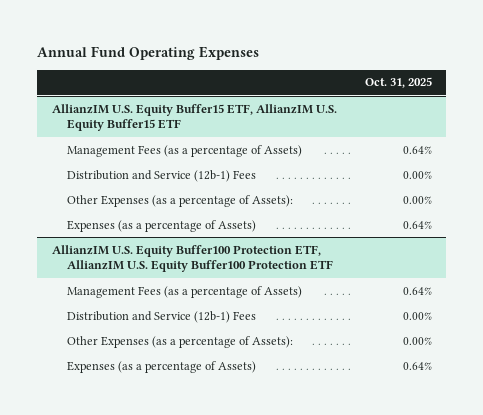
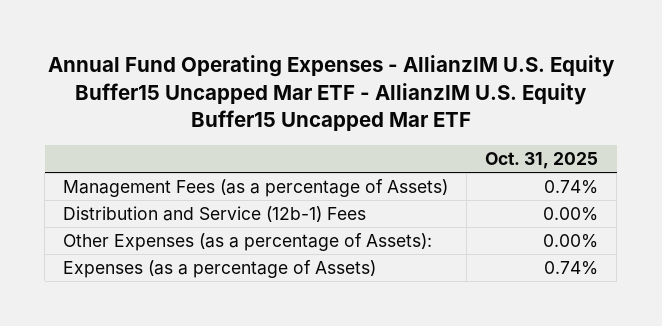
- Annual Fund Operating Expenses
+ Annual Fund Operating Expenses - AllianzIM U.S. Equity Buffer15 Uncapped Mar ETF - AllianzIM U.S. Equity Buffer15 Uncapped Mar ETF
- AllianzIM U.S. Equity Buffer15 ETF, AllianzIM U.S. Equity Buffer15 ETF
- Management Fees (as a percentage of Assets) | 0.64%
- Distribution and Service (12b-1) Fees | 0.00%
- Other Expenses (as a percentage of Assets): | 0.00%
- Expenses (as a percentage of Assets) | 0.64%
- AllianzIM U.S. Equity Buffer100 Protection ETF, AllianzIM U.S. Equity Buffer100 Protection ETF
- Management Fees (as a percentage of Assets) | 0.64%
+ Management Fees (as a percentage of Assets) | 0.74%
- Expenses (as a percentage of Assets) | 0.64%
+ Expenses (as a percentage of Assets) | 0.74%

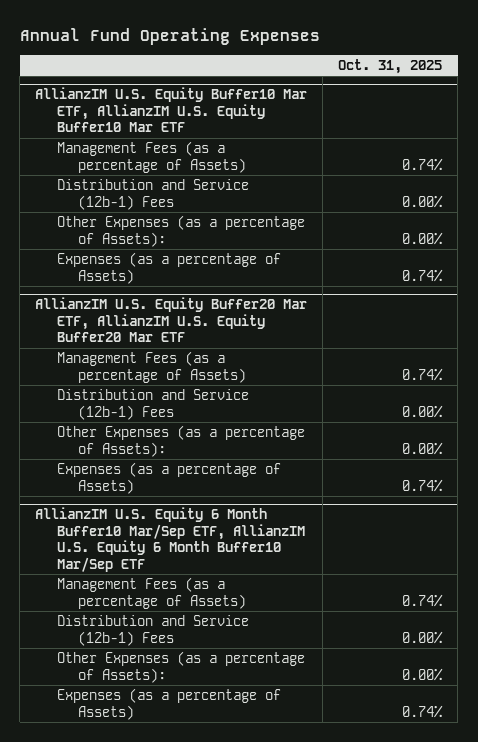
- Annual Fund Operating Expenses - AllianzIM U.S. Equity Buffer15 Uncapped Mar ETF - AllianzIM U.S. Equity Buffer15 Uncapped Mar ETF
+ Annual Fund Operating Expenses
+ AllianzIM U.S. Equity Buffer10 Mar ETF, AllianzIM U.S. Equity Buffer10 Mar ETF
+ AllianzIM U.S. Equity Buffer20 Mar ETF, AllianzIM U.S. Equity Buffer20 Mar ETF
+ Management Fees (as a percentage of Assets) | 0.74%
+ Distribution and Service (12b-1) Fees | 0.00%
+ Other Expenses (as a percentage of Assets): | 0.00%
+ Expenses (as a percentage of Assets) | 0.74%
+ AllianzIM U.S. Equity 6 Month Buffer10 Mar/Sep ETF, AllianzIM U.S. Equity 6 Month Buffer10 Mar/Sep ETF
+ Management Fees (as a percentage of Assets) | 0.74%
+ Distribution and Service (12b-1) Fees | 0.00%
+ Other Expenses (as a percentage of Assets): | 0.00%
+ Expenses (as a percentage of Assets) | 0.74%

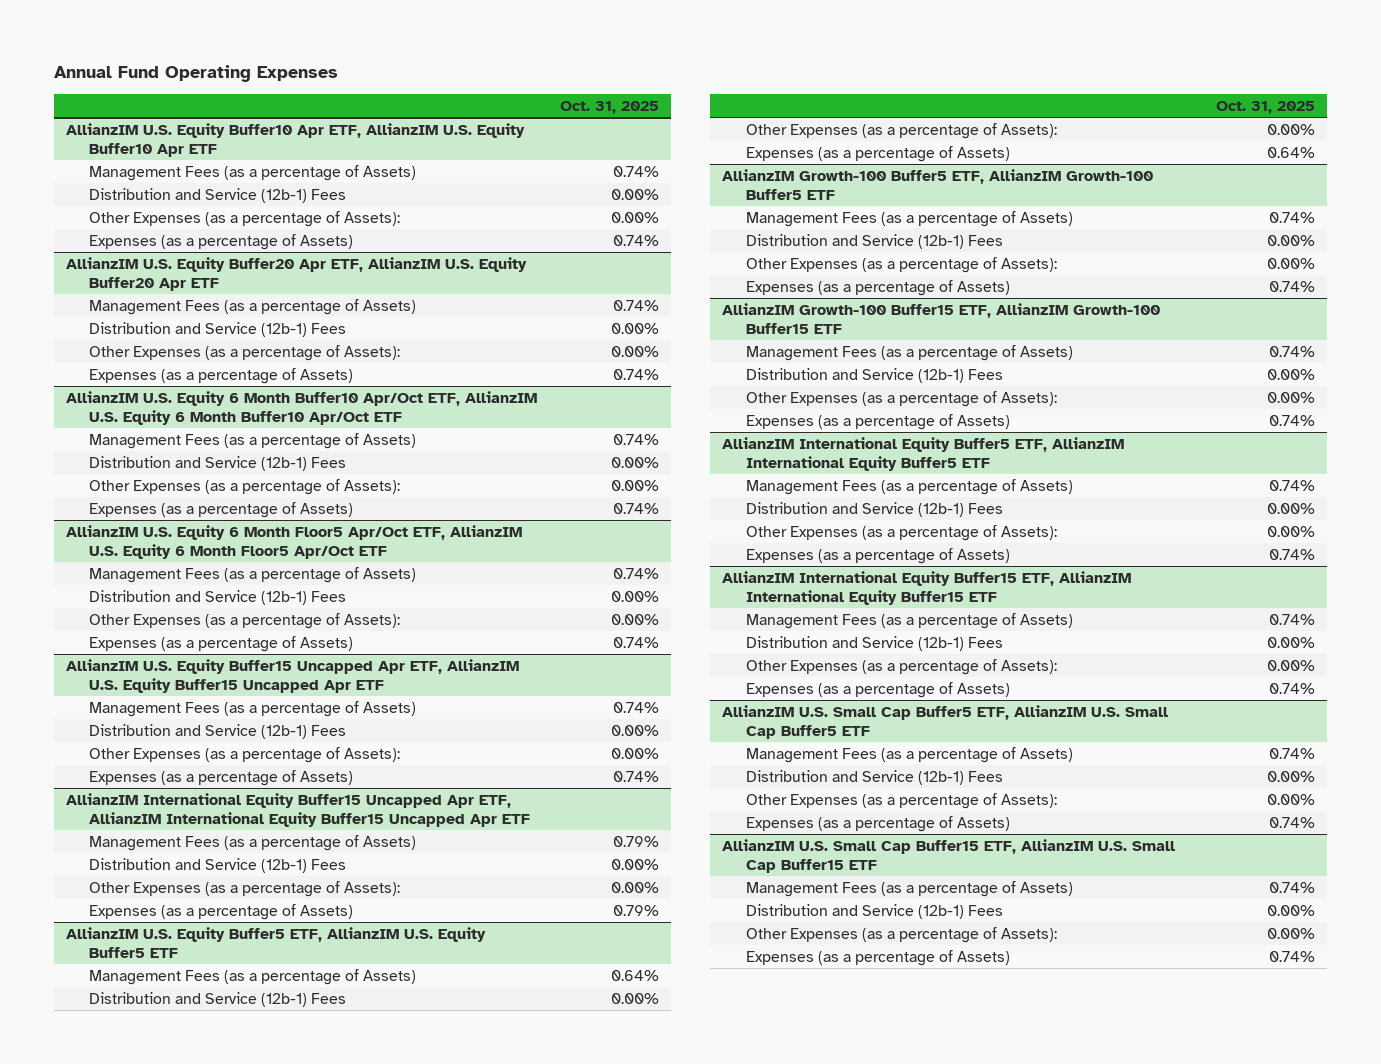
- AllianzIM U.S. Equity Buffer10 Mar ETF, AllianzIM U.S. Equity Buffer10 Mar ETF
+ AllianzIM U.S. Equity Buffer10 Apr ETF, AllianzIM U.S. Equity Buffer10 Apr ETF
- AllianzIM U.S. Equity Buffer20 Mar ETF, AllianzIM U.S. Equity Buffer20 Mar ETF
+ AllianzIM U.S. Equity Buffer20 Apr ETF, AllianzIM U.S. Equity Buffer20 Apr ETF
- AllianzIM U.S. Equity 6 Month Buffer10 Mar/Sep ETF, AllianzIM U.S. Equity 6 Month Buffer10 Mar/Sep ETF
+ AllianzIM U.S. Equity 6 Month Buffer10 Apr/Oct ETF, AllianzIM U.S. Equity 6 Month Buffer10 Apr/Oct ETF
+ AllianzIM U.S. Equity 6 Month Floor5 Apr/Oct ETF, AllianzIM U.S. Equity 6 Month Floor5 Apr/Oct ETF
+ Management Fees (as a percentage of Assets) | 0.74%
+ Distribution and Service (12b-1) Fees | 0.00%
+ Other Expenses (as a percentage of Assets): | 0.00%
+ Expenses (as a percentage of Assets) | 0.74%
+ AllianzIM U.S. Equity Buffer15 Uncapped Apr ETF, AllianzIM U.S. Equity Buffer15 Uncapped Apr ETF
+ Management Fees (as a percentage of Assets) | 0.74%
+ Distribution and Service (12b-1) Fees | 0.00%
+ Other Expenses (as a percentage of Assets): | 0.00%
+ Expenses (as a percentage of Assets) | 0.74%
+ AllianzIM International Equity Buffer15 Uncapped Apr ETF, AllianzIM International Equity Buffer15 Uncapped Apr ETF
+ Management Fees (as a percentage of Assets) | 0.79%
+ Distribution and Service (12b-1) Fees | 0.00%
+ Other Expenses (as a percentage of Assets): | 0.00%
+ Expenses (as a percentage of Assets) | 0.79%
+ AllianzIM U.S. Equity Buffer5 ETF, AllianzIM U.S. Equity Buffer5 ETF
+ Management Fees (as a percentage of Assets) | 0.64%
+ Distribution and Service (12b-1) Fees | 0.00%
+ Other Expenses (as a percentage of Assets): | 0.00%
+ Expenses (as a percentage of Assets) | 0.64%
+ AllianzIM Growth-100 Buffer5 ETF, AllianzIM Growth-100 Buffer5 ETF
+ Management Fees (as a percentage of Assets) | 0.74%
+ Distribution and Service (12b-1) Fees | 0.00%
+ Other Expenses (as a percentage of Assets): | 0.00%
+ Expenses (as a percentage of Assets) | 0.74%
+ AllianzIM Growth-100 Buffer15 ETF, AllianzIM Growth-100 Buffer15 ETF
+ Management Fees (as a percentage of Assets) | 0.74%
+ Distribution and Service (12b-1) Fees | 0.00%
+ Other Expenses (as a percentage of Assets): | 0.00%
+ Expenses (as a percentage of Assets) | 0.74%
+ AllianzIM International Equity Buffer5 ETF, AllianzIM International Equity Buffer5 ETF
+ Management Fees (as a percentage of Assets) | 0.74%
+ Distribution and Service (12b-1) Fees | 0.00%
+ Other Expenses (as a percentage of Assets): | 0.00%
+ Expenses (as a percentage of Assets) | 0.74%
+ AllianzIM International Equity Buffer15 ETF, AllianzIM International Equity Buffer15 ETF
+ Management Fees (as a percentage of Assets) | 0.74%
+ Distribution and Service (12b-1) Fees | 0.00%
+ Other Expenses (as a percentage of Assets): | 0.00%
+ Expenses (as a percentage of Assets) | 0.74%
+ AllianzIM U.S. Small Cap Buffer5 ETF, AllianzIM U.S. Small Cap Buffer5 ETF
+ Management Fees (as a percentage of Assets) | 0.74%
+ Distribution and Service (12b-1) Fees | 0.00%
+ Other Expenses (as a percentage of Assets): | 0.00%
+ Expenses (as a percentage of Assets) | 0.74%
+ AllianzIM U.S. Small Cap Buffer15 ETF, AllianzIM U.S. Small Cap Buffer15 ETF
+ Management Fees (as a percentage of Assets) | 0.74%
+ Distribution and Service (12b-1) Fees | 0.00%
+ Other Expenses (as a percentage of Assets): | 0.00%
+ Expenses (as a percentage of Assets) | 0.74%

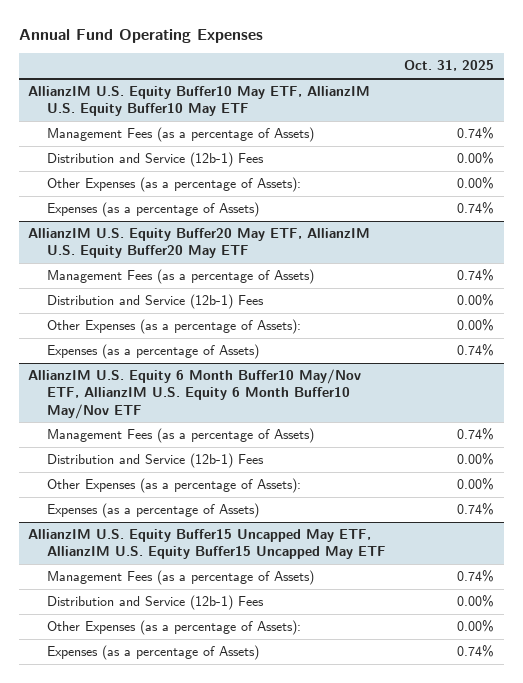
- AllianzIM U.S. Equity Buffer10 Apr ETF, AllianzIM U.S. Equity Buffer10 Apr ETF
- Management Fees (as a percentage of Assets) | 0.74%
- Distribution and Service (12b-1) Fees | 0.00%
- Other Expenses (as a percentage of Assets): | 0.00%
- Expenses (as a percentage of Assets) | 0.74%
- AllianzIM U.S. Equity Buffer20 Apr ETF, AllianzIM U.S. Equity Buffer20 Apr ETF
- Management Fees (as a percentage of Assets) | 0.74%
- Distribution and Service (12b-1) Fees | 0.00%
- Other Expenses (as a percentage of Assets): | 0.00%
- Expenses (as a percentage of Assets) | 0.74%
- AllianzIM U.S. Equity 6 Month Buffer10 Apr/Oct ETF, AllianzIM U.S. Equity 6 Month Buffer10 Apr/Oct ETF
- Management Fees (as a percentage of Assets) | 0.74%
- Distribution and Service (12b-1) Fees | 0.00%
- Other Expenses (as a percentage of Assets): | 0.00%
- Expenses (as a percentage of Assets) | 0.74%
- AllianzIM U.S. Equity 6 Month Floor5 Apr/Oct ETF, AllianzIM U.S. Equity 6 Month Floor5 Apr/Oct ETF
- Management Fees (as a percentage of Assets) | 0.74%
- Distribution and Service (12b-1) Fees | 0.00%
- Other Expenses (as a percentage of Assets): | 0.00%
- Expenses (as a percentage of Assets) | 0.74%
- AllianzIM U.S. Equity Buffer15 Uncapped Apr ETF, AllianzIM U.S. Equity Buffer15 Uncapped Apr ETF
- Management Fees (as a percentage of Assets) | 0.74%
- Distribution and Service (12b-1) Fees | 0.00%
- Other Expenses (as a percentage of Assets): | 0.00%
- Expenses (as a percentage of Assets) | 0.74%
- AllianzIM International Equity Buffer15 Uncapped Apr ETF, AllianzIM International Equity Buffer15 Uncapped Apr ETF
- Management Fees (as a percentage of Assets) | 0.79%
- Distribution and Service (12b-1) Fees | 0.00%
- Other Expenses (as a percentage of Assets): | 0.00%
- Expenses (as a percentage of Assets) | 0.79%
- AllianzIM U.S. Equity Buffer5 ETF, AllianzIM U.S. Equity Buffer5 ETF
- Management Fees (as a percentage of Assets) | 0.64%
- Distribution and Service (12b-1) Fees | 0.00%
- Other Expenses (as a percentage of Assets): | 0.00%
- Expenses (as a percentage of Assets) | 0.64%
- AllianzIM Growth-100 Buffer5 ETF, AllianzIM Growth-100 Buffer5 ETF
- Management Fees (as a percentage of Assets) | 0.74%
- Distribution and Service (12b-1) Fees | 0.00%
- Other Expenses (as a percentage of Assets): | 0.00%
- Expenses (as a percentage of Assets) | 0.74%
- AllianzIM Growth-100 Buffer15 ETF, AllianzIM Growth-100 Buffer15 ETF
- Management Fees (as a percentage of Assets) | 0.74%
- Distribution and Service (12b-1) Fees | 0.00%
- Other Expenses (as a percentage of Assets): | 0.00%
- Expenses (as a percentage of Assets) | 0.74%
- AllianzIM International Equity Buffer5 ETF, AllianzIM International Equity Buffer5 ETF
+ AllianzIM U.S. Equity Buffer10 May ETF, AllianzIM U.S. Equity Buffer10 May ETF
- AllianzIM International Equity Buffer15 ETF, AllianzIM International Equity Buffer15 ETF
+ AllianzIM U.S. Equity Buffer20 May ETF, AllianzIM U.S. Equity Buffer20 May ETF
- AllianzIM U.S. Small Cap Buffer5 ETF, AllianzIM U.S. Small Cap Buffer5 ETF
+ AllianzIM U.S. Equity 6 Month Buffer10 May/Nov ETF, AllianzIM U.S. Equity 6 Month Buffer10 May/Nov ETF
- AllianzIM U.S. Small Cap Buffer15 ETF, AllianzIM U.S. Small Cap Buffer15 ETF
+ AllianzIM U.S. Equity Buffer15 Uncapped May ETF, AllianzIM U.S. Equity Buffer15 Uncapped May ETF

